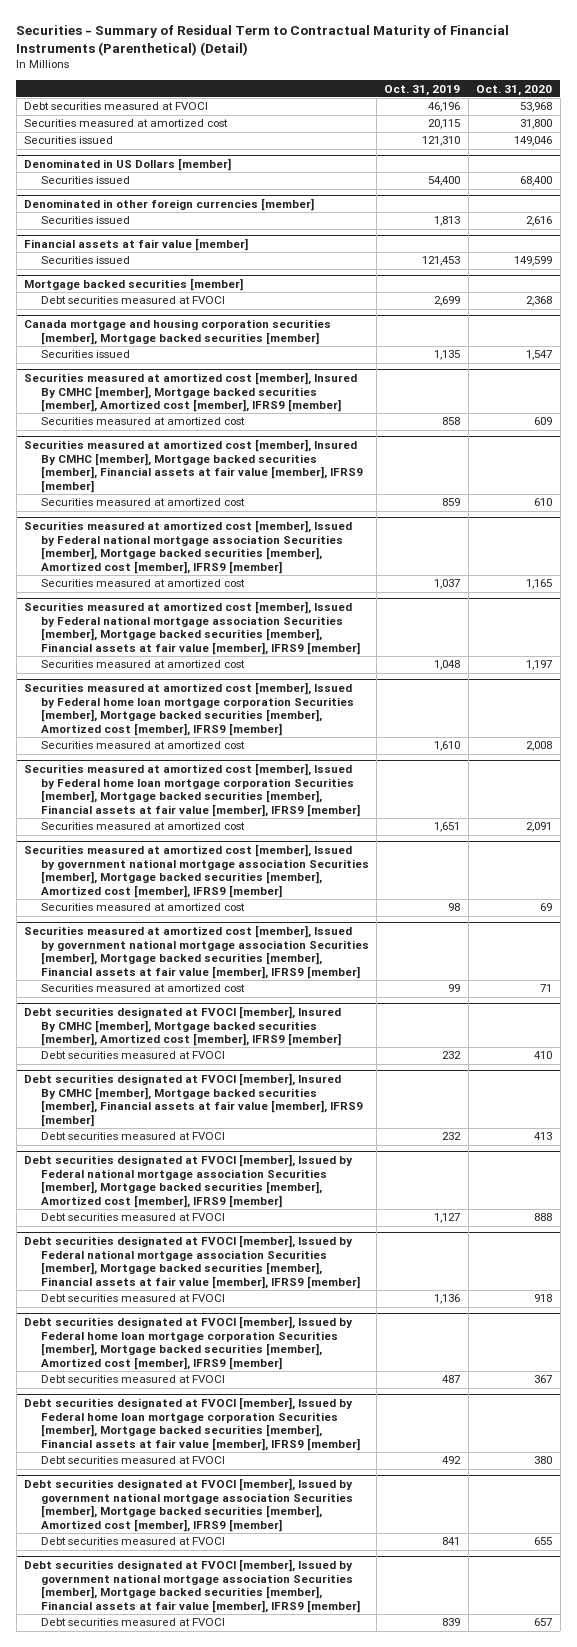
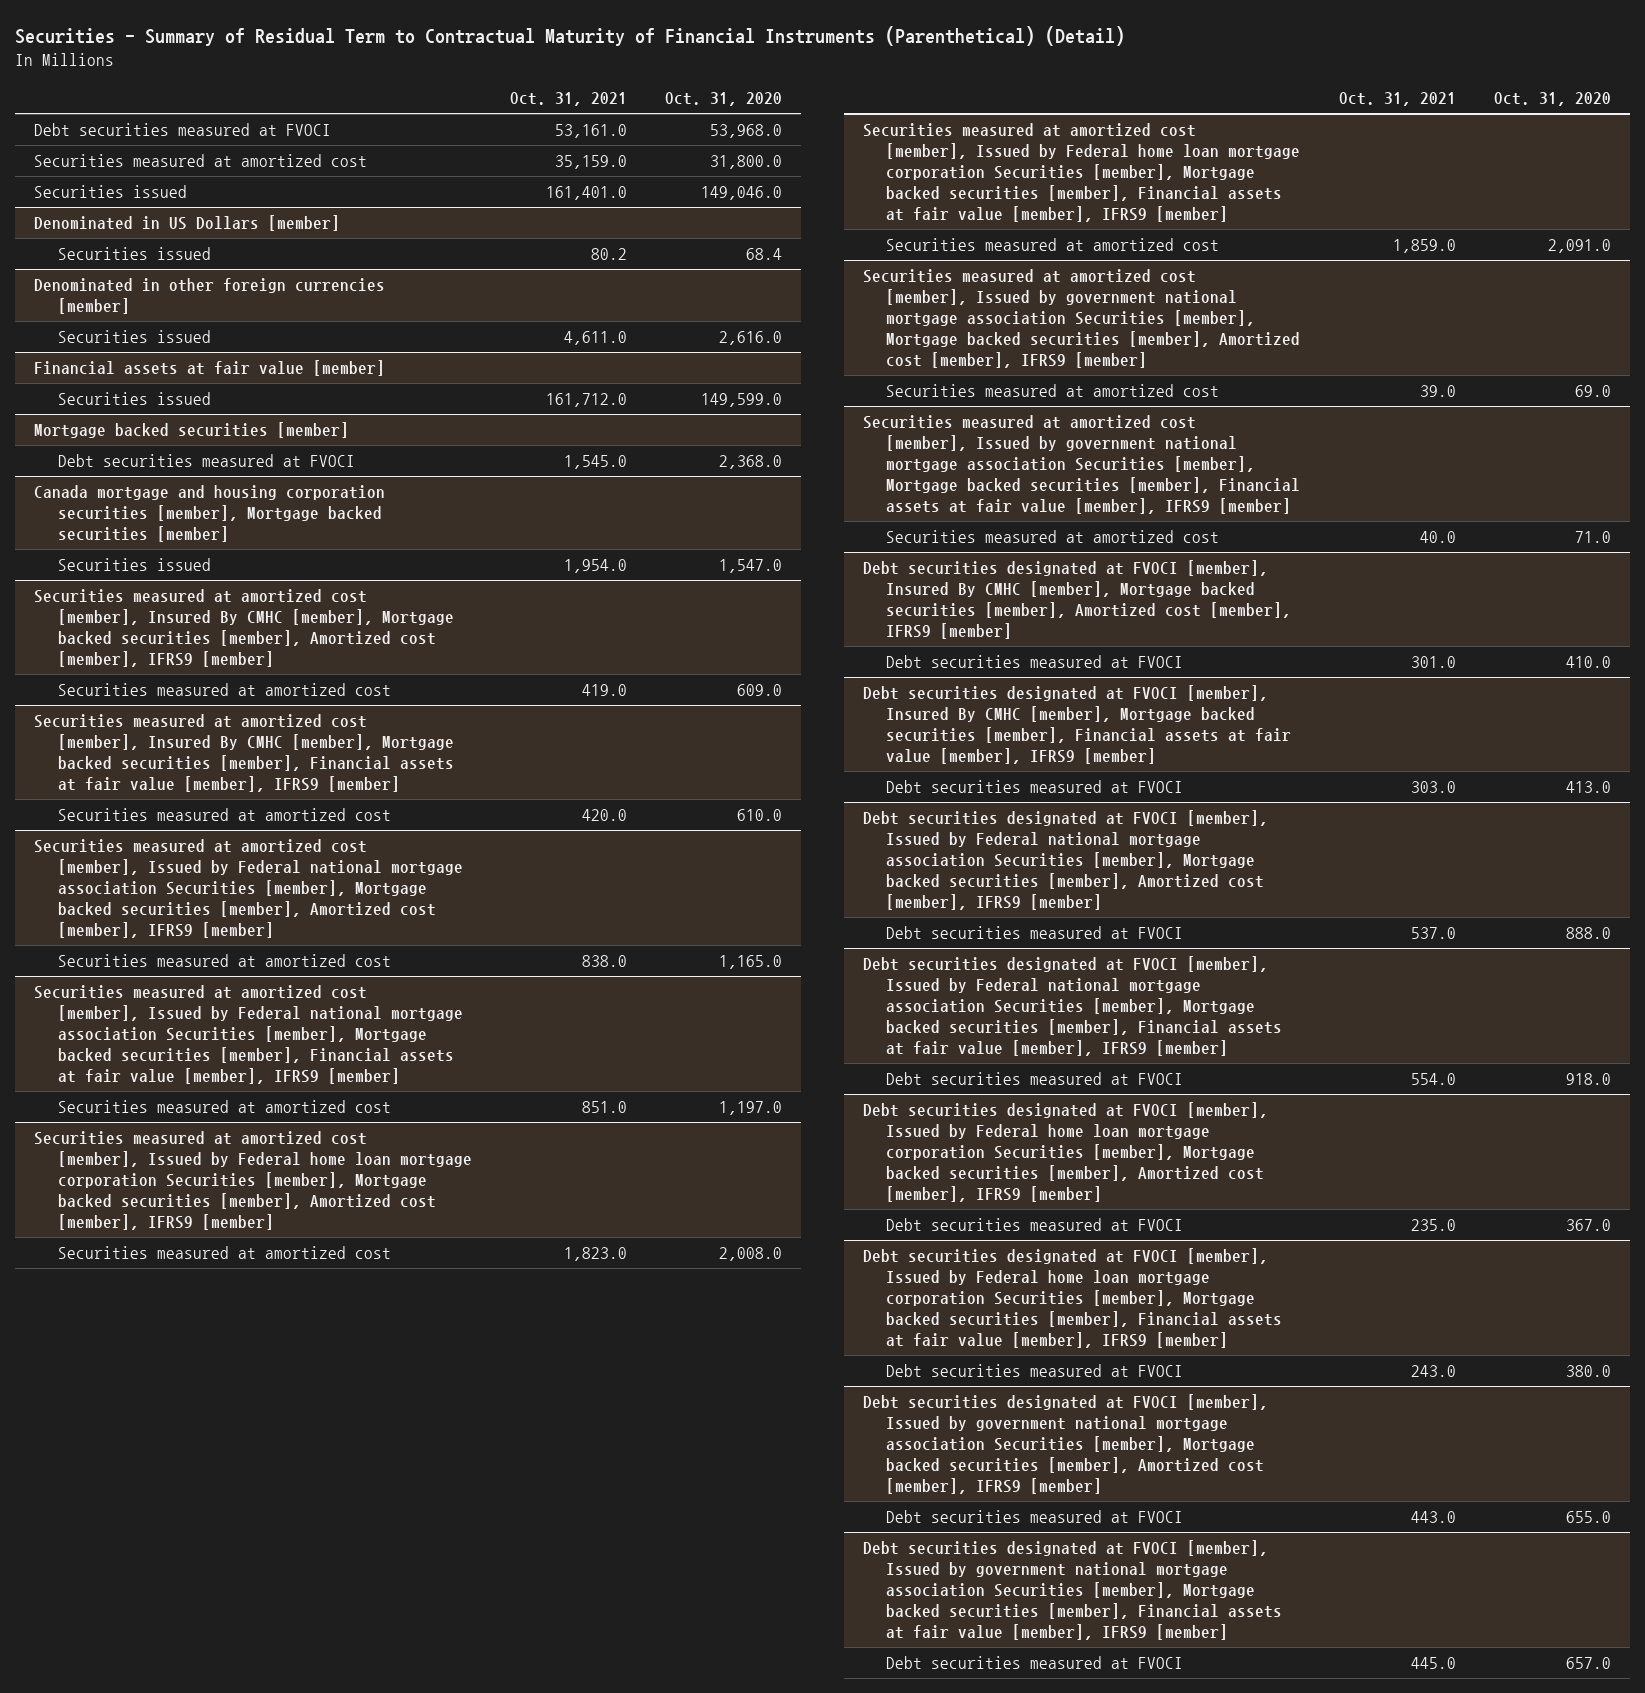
- | Oct. 31, 2019 | Oct. 31, 2020
+ | Oct. 31, 2021 | Oct. 31, 2020
- Debt securities measured at FVOCI | 46,196 | 53,968
- Securities measured at amortized cost | 20,115 | 31,800
- Securities issued | 121,310 | 149,046
+ Debt securities measured at FVOCI | 53,161.0 | 53,968.0
+ Securities measured at amortized cost | 35,159.0 | 31,800.0
+ Securities issued | 161,401.0 | 149,046.0
@ Denominated in US Dollars [member]
- Securities issued | 54,400 | 68,400
+ Securities issued | 80.2 | 68.4
@ Denominated in other foreign currencies [member]
- Securities issued | 1,813 | 2,616
+ Securities issued | 4,611.0 | 2,616.0
@ Financial assets at fair value [member]
- Securities issued | 121,453 | 149,599
+ Securities issued | 161,712.0 | 149,599.0
@ Mortgage backed securities [member]
- Debt securities measured at FVOCI | 2,699 | 2,368
+ Debt securities measured at FVOCI | 1,545.0 | 2,368.0
@ Canada mortgage and housing corporation securities [member], Mortgage backed securities [member]
- Securities issued | 1,135 | 1,547
+ Securities issued | 1,954.0 | 1,547.0
@ Securities measured at amortized cost [member], Insured By CMHC [member], Mortgage backed securities [member], Amortized cost [member], IFRS9 [member]
- Securities measured at amortized cost | 858 | 609
+ Securities measured at amortized cost | 419.0 | 609.0
@ Securities measured at amortized cost [member], Insured By CMHC [member], Mortgage backed securities [member], Financial assets at fair value [member], IFRS9 [member]
- Securities measured at amortized cost | 859 | 610
+ Securities measured at amortized cost | 420.0 | 610.0
@ Securities measured at amortized cost [member], Issued by Federal national mortgage association Securities [member], Mortgage backed securities [member], Amortized cost [member], IFRS9 [member]
- Securities measured at amortized cost | 1,037 | 1,165
+ Securities measured at amortized cost | 838.0 | 1,165.0
@ Securities measured at amortized cost [member], Issued by Federal national mortgage association Securities [member], Mortgage backed securities [member], Financial assets at fair value [member], IFRS9 [member]
- Securities measured at amortized cost | 1,048 | 1,197
+ Securities measured at amortized cost | 851.0 | 1,197.0
@ Securities measured at amortized cost [member], Issued by Federal home loan mortgage corporation Securities [member], Mortgage backed securities [member], Amortized cost [member], IFRS9 [member]
- Securities measured at amortized cost | 1,610 | 2,008
+ Securities measured at amortized cost | 1,823.0 | 2,008.0
@ Securities measured at amortized cost [member], Issued by Federal home loan mortgage corporation Securities [member], Mortgage backed securities [member], Financial assets at fair value [member], IFRS9 [member]
- Securities measured at amortized cost | 1,651 | 2,091
+ Securities measured at amortized cost | 1,859.0 | 2,091.0
@ Securities measured at amortized cost [member], Issued by government national mortgage association Securities [member], Mortgage backed securities [member], Amortized cost [member], IFRS9 [member]
- Securities measured at amortized cost | 98 | 69
+ Securities measured at amortized cost | 39.0 | 69.0
@ Securities measured at amortized cost [member], Issued by government national mortgage association Securities [member], Mortgage backed securities [member], Financial assets at fair value [member], IFRS9 [member]
- Securities measured at amortized cost | 99 | 71
+ Securities measured at amortized cost | 40.0 | 71.0
@ Debt securities designated at FVOCI [member], Insured By CMHC [member], Mortgage backed securities [member], Amortized cost [member], IFRS9 [member]
- Debt securities measured at FVOCI | 232 | 410
+ Debt securities measured at FVOCI | 301.0 | 410.0
@ Debt securities designated at FVOCI [member], Insured By CMHC [member], Mortgage backed securities [member], Financial assets at fair value [member], IFRS9 [member]
- Debt securities measured at FVOCI | 232 | 413
+ Debt securities measured at FVOCI | 303.0 | 413.0
@ Debt securities designated at FVOCI [member], Issued by Federal national mortgage association Securities [member], Mortgage backed securities [member], Amortized cost [member], IFRS9 [member]
- Debt securities measured at FVOCI | 1,127 | 888
+ Debt securities measured at FVOCI | 537.0 | 888.0
@ Debt securities designated at FVOCI [member], Issued by Federal national mortgage association Securities [member], Mortgage backed securities [member], Financial assets at fair value [member], IFRS9 [member]
- Debt securities measured at FVOCI | 1,136 | 918
+ Debt securities measured at FVOCI | 554.0 | 918.0
@ Debt securities designated at FVOCI [member], Issued by Federal home loan mortgage corporation Securities [member], Mortgage backed securities [member], Amortized cost [member], IFRS9 [member]
- Debt securities measured at FVOCI | 487 | 367
+ Debt securities measured at FVOCI | 235.0 | 367.0
@ Debt securities designated at FVOCI [member], Issued by Federal home loan mortgage corporation Securities [member], Mortgage backed securities [member], Financial assets at fair value [member], IFRS9 [member]
- Debt securities measured at FVOCI | 492 | 380
+ Debt securities measured at FVOCI | 243.0 | 380.0
@ Debt securities designated at FVOCI [member], Issued by government national mortgage association Securities [member], Mortgage backed securities [member], Amortized cost [member], IFRS9 [member]
- Debt securities measured at FVOCI | 841 | 655
+ Debt securities measured at FVOCI | 443.0 | 655.0
@ Debt securities designated at FVOCI [member], Issued by government national mortgage association Securities [member], Mortgage backed securities [member], Financial assets at fair value [member], IFRS9 [member]
- Debt securities measured at FVOCI | 839 | 657
+ Debt securities measured at FVOCI | 445.0 | 657.0

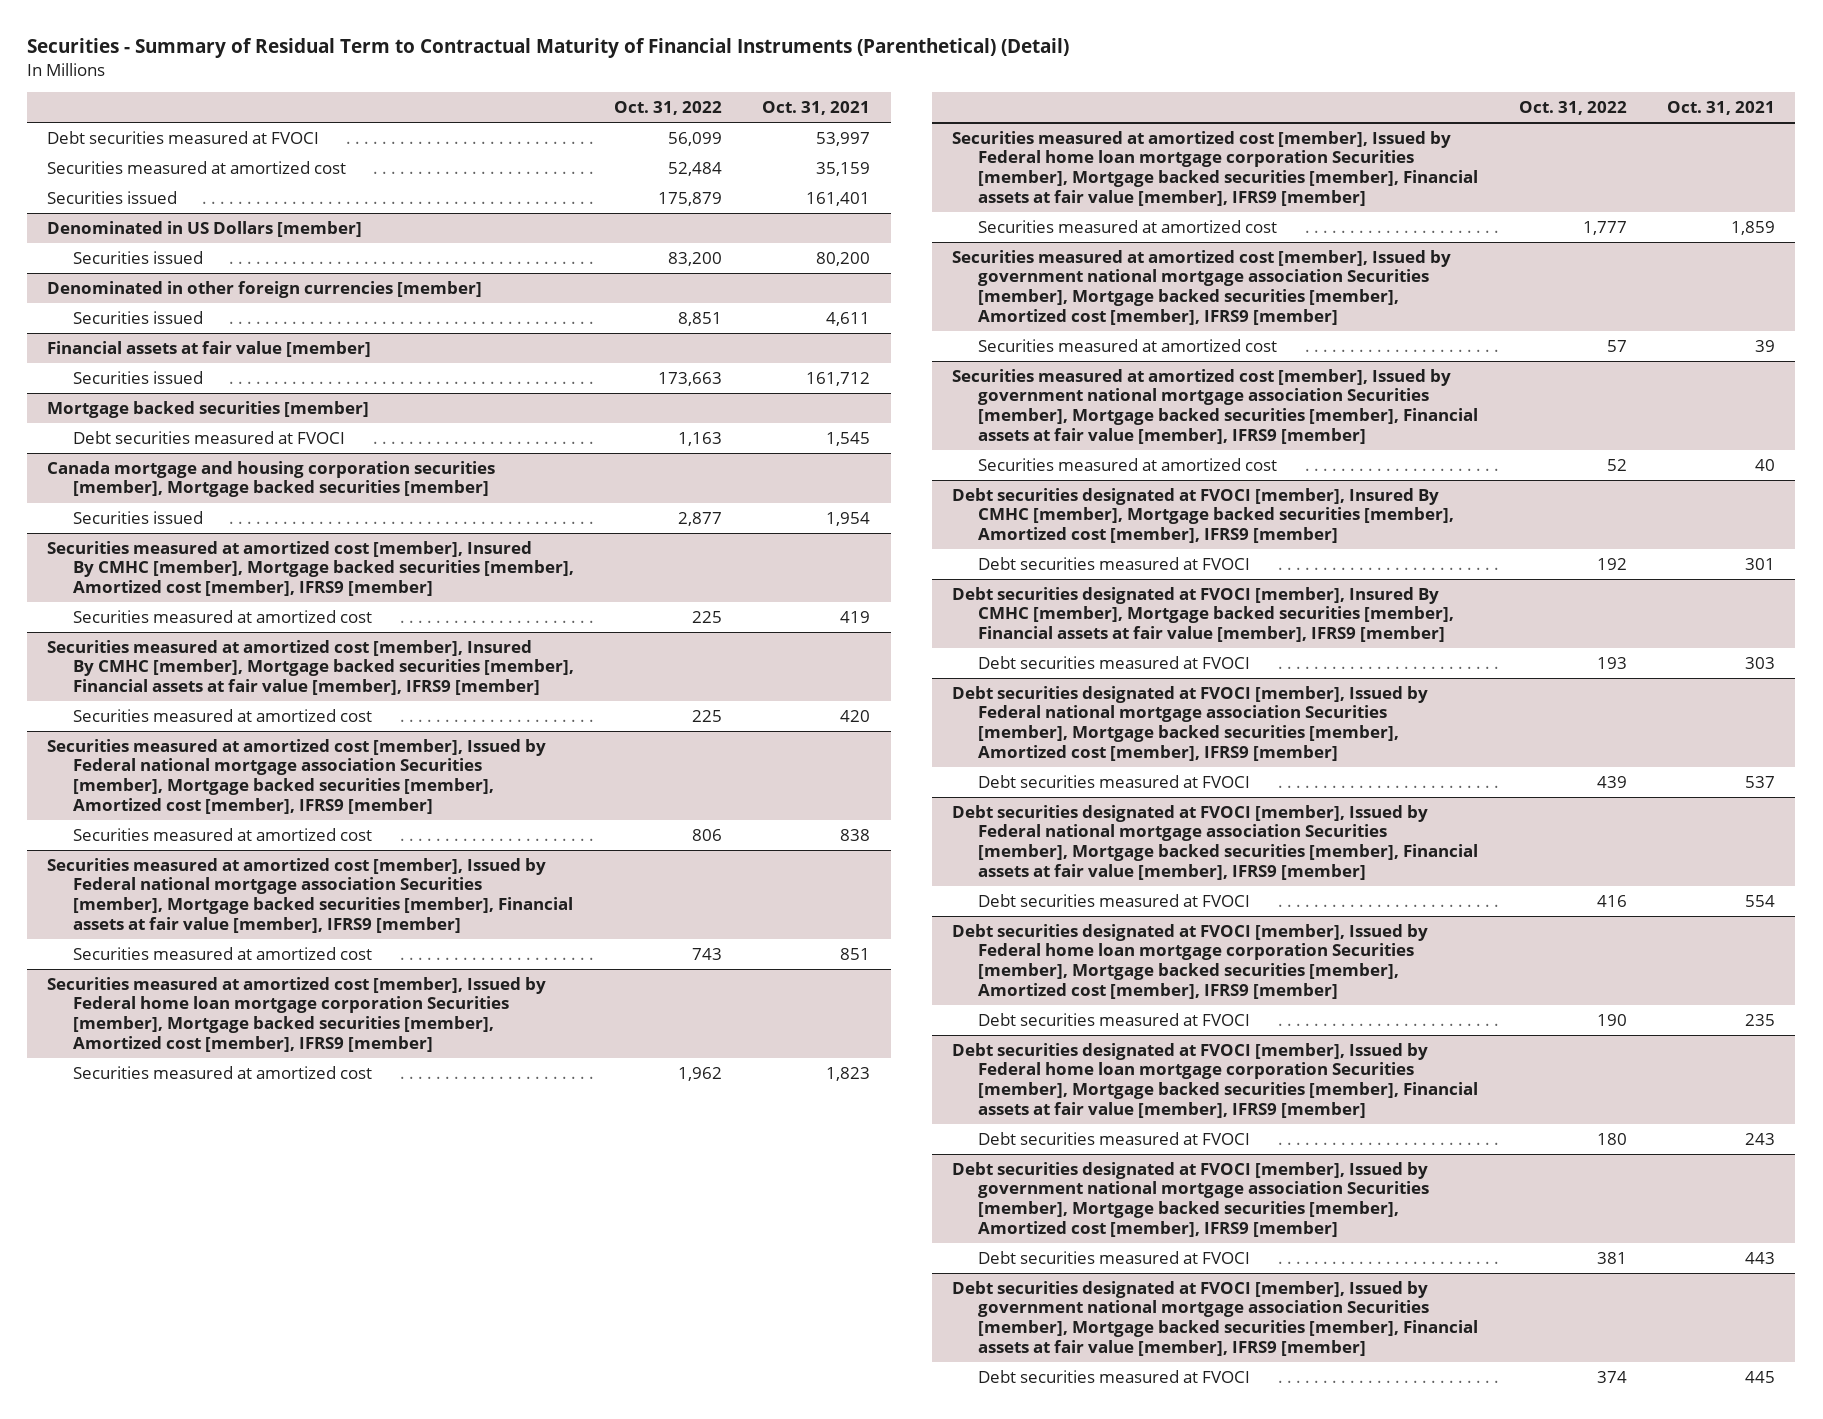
- | Oct. 31, 2021 | Oct. 31, 2020
+ | Oct. 31, 2022 | Oct. 31, 2021
- Debt securities measured at FVOCI | 53,161.0 | 53,968.0
- Securities measured at amortized cost | 35,159.0 | 31,800.0
- Securities issued | 161,401.0 | 149,046.0
+ Debt securities measured at FVOCI | 56,099 | 53,997
+ Securities measured at amortized cost | 52,484 | 35,159
+ Securities issued | 175,879 | 161,401
@ Denominated in US Dollars [member]
- Securities issued | 80.2 | 68.4
+ Securities issued | 83,200 | 80,200
@ Denominated in other foreign currencies [member]
- Securities issued | 4,611.0 | 2,616.0
+ Securities issued | 8,851 | 4,611
@ Financial assets at fair value [member]
- Securities issued | 161,712.0 | 149,599.0
+ Securities issued | 173,663 | 161,712
@ Mortgage backed securities [member]
- Debt securities measured at FVOCI | 1,545.0 | 2,368.0
+ Debt securities measured at FVOCI | 1,163 | 1,545
@ Canada mortgage and housing corporation securities [member], Mortgage backed securities [member]
- Securities issued | 1,954.0 | 1,547.0
+ Securities issued | 2,877 | 1,954
@ Securities measured at amortized cost [member], Insured By CMHC [member], Mortgage backed securities [member], Amortized cost [member], IFRS9 [member]
- Securities measured at amortized cost | 419.0 | 609.0
+ Securities measured at amortized cost | 225 | 419
@ Securities measured at amortized cost [member], Insured By CMHC [member], Mortgage backed securities [member], Financial assets at fair value [member], IFRS9 [member]
- Securities measured at amortized cost | 420.0 | 610.0
+ Securities measured at amortized cost | 225 | 420
@ Securities measured at amortized cost [member], Issued by Federal national mortgage association Securities [member], Mortgage backed securities [member], Amortized cost [member], IFRS9 [member]
- Securities measured at amortized cost | 838.0 | 1,165.0
+ Securities measured at amortized cost | 806 | 838
@ Securities measured at amortized cost [member], Issued by Federal national mortgage association Securities [member], Mortgage backed securities [member], Financial assets at fair value [member], IFRS9 [member]
- Securities measured at amortized cost | 851.0 | 1,197.0
+ Securities measured at amortized cost | 743 | 851
@ Securities measured at amortized cost [member], Issued by Federal home loan mortgage corporation Securities [member], Mortgage backed securities [member], Amortized cost [member], IFRS9 [member]
- Securities measured at amortized cost | 1,823.0 | 2,008.0
+ Securities measured at amortized cost | 1,962 | 1,823
@ Securities measured at amortized cost [member], Issued by Federal home loan mortgage corporation Securities [member], Mortgage backed securities [member], Financial assets at fair value [member], IFRS9 [member]
- Securities measured at amortized cost | 1,859.0 | 2,091.0
+ Securities measured at amortized cost | 1,777 | 1,859
@ Securities measured at amortized cost [member], Issued by government national mortgage association Securities [member], Mortgage backed securities [member], Amortized cost [member], IFRS9 [member]
- Securities measured at amortized cost | 39.0 | 69.0
+ Securities measured at amortized cost | 57 | 39
@ Securities measured at amortized cost [member], Issued by government national mortgage association Securities [member], Mortgage backed securities [member], Financial assets at fair value [member], IFRS9 [member]
- Securities measured at amortized cost | 40.0 | 71.0
+ Securities measured at amortized cost | 52 | 40
@ Debt securities designated at FVOCI [member], Insured By CMHC [member], Mortgage backed securities [member], Amortized cost [member], IFRS9 [member]
- Debt securities measured at FVOCI | 301.0 | 410.0
+ Debt securities measured at FVOCI | 192 | 301
@ Debt securities designated at FVOCI [member], Insured By CMHC [member], Mortgage backed securities [member], Financial assets at fair value [member], IFRS9 [member]
- Debt securities measured at FVOCI | 303.0 | 413.0
+ Debt securities measured at FVOCI | 193 | 303
@ Debt securities designated at FVOCI [member], Issued by Federal national mortgage association Securities [member], Mortgage backed securities [member], Amortized cost [member], IFRS9 [member]
- Debt securities measured at FVOCI | 537.0 | 888.0
+ Debt securities measured at FVOCI | 439 | 537
@ Debt securities designated at FVOCI [member], Issued by Federal national mortgage association Securities [member], Mortgage backed securities [member], Financial assets at fair value [member], IFRS9 [member]
- Debt securities measured at FVOCI | 554.0 | 918.0
+ Debt securities measured at FVOCI | 416 | 554
@ Debt securities designated at FVOCI [member], Issued by Federal home loan mortgage corporation Securities [member], Mortgage backed securities [member], Amortized cost [member], IFRS9 [member]
- Debt securities measured at FVOCI | 235.0 | 367.0
+ Debt securities measured at FVOCI | 190 | 235
@ Debt securities designated at FVOCI [member], Issued by Federal home loan mortgage corporation Securities [member], Mortgage backed securities [member], Financial assets at fair value [member], IFRS9 [member]
- Debt securities measured at FVOCI | 243.0 | 380.0
+ Debt securities measured at FVOCI | 180 | 243
@ Debt securities designated at FVOCI [member], Issued by government national mortgage association Securities [member], Mortgage backed securities [member], Amortized cost [member], IFRS9 [member]
- Debt securities measured at FVOCI | 443.0 | 655.0
+ Debt securities measured at FVOCI | 381 | 443
@ Debt securities designated at FVOCI [member], Issued by government national mortgage association Securities [member], Mortgage backed securities [member], Financial assets at fair value [member], IFRS9 [member]
- Debt securities measured at FVOCI | 445.0 | 657.0
+ Debt securities measured at FVOCI | 374 | 445

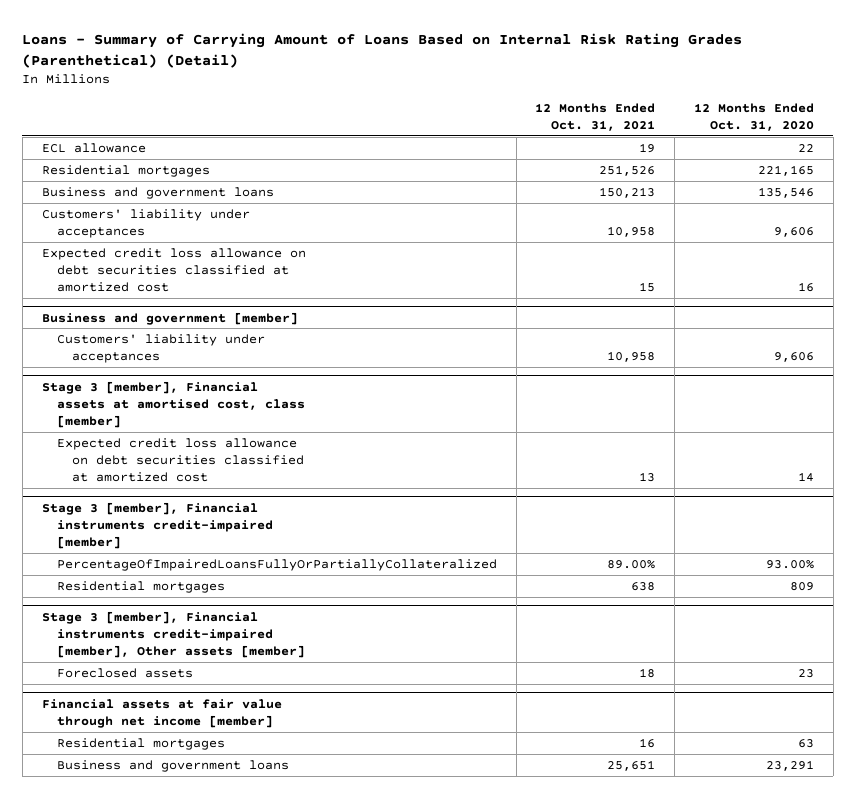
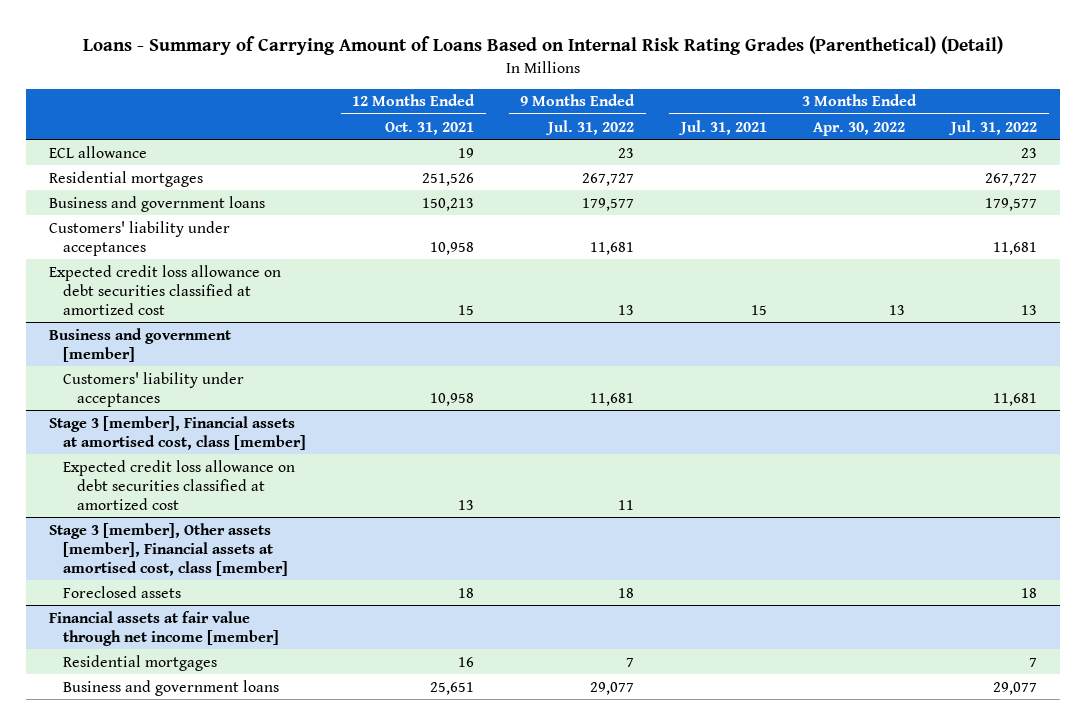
- | 12 Months Ended Oct. 31, 2021 | 12 Months Ended Oct. 31, 2020
+ | 12 Months Ended Oct. 31, 2021 | 9 Months Ended Jul. 31, 2022 | 3 Months Ended Jul. 31, 2021 | 3 Months Ended Apr. 30, 2022 | 3 Months Ended Jul. 31, 2022
- Stage 3 [member], Financial instruments credit-impaired [member]
- PercentageOfImpairedLoansFullyOrPartiallyCollateralized | 89.00% | 93.00%
- Residential mortgages | 638 | 809
- Stage 3 [member], Financial instruments credit-impaired [member], Other assets [member]
+ Stage 3 [member], Other assets [member], Financial assets at amortised cost, class [member]

